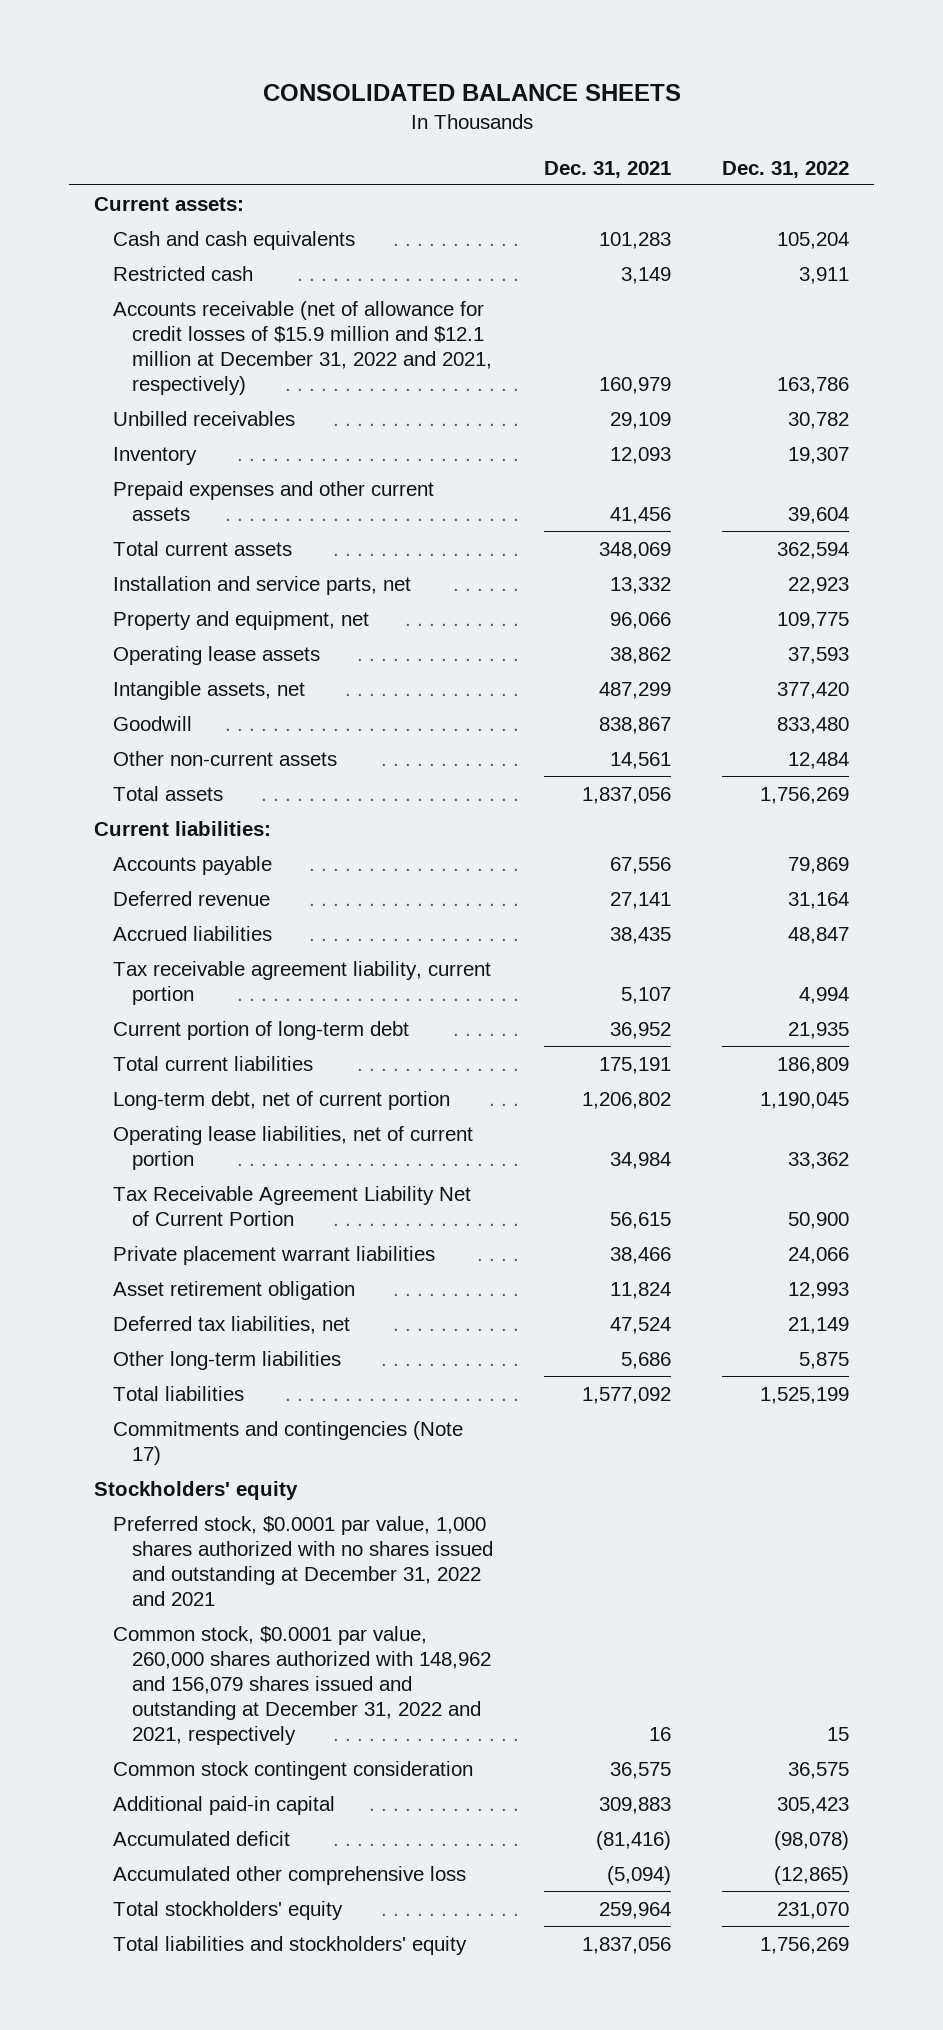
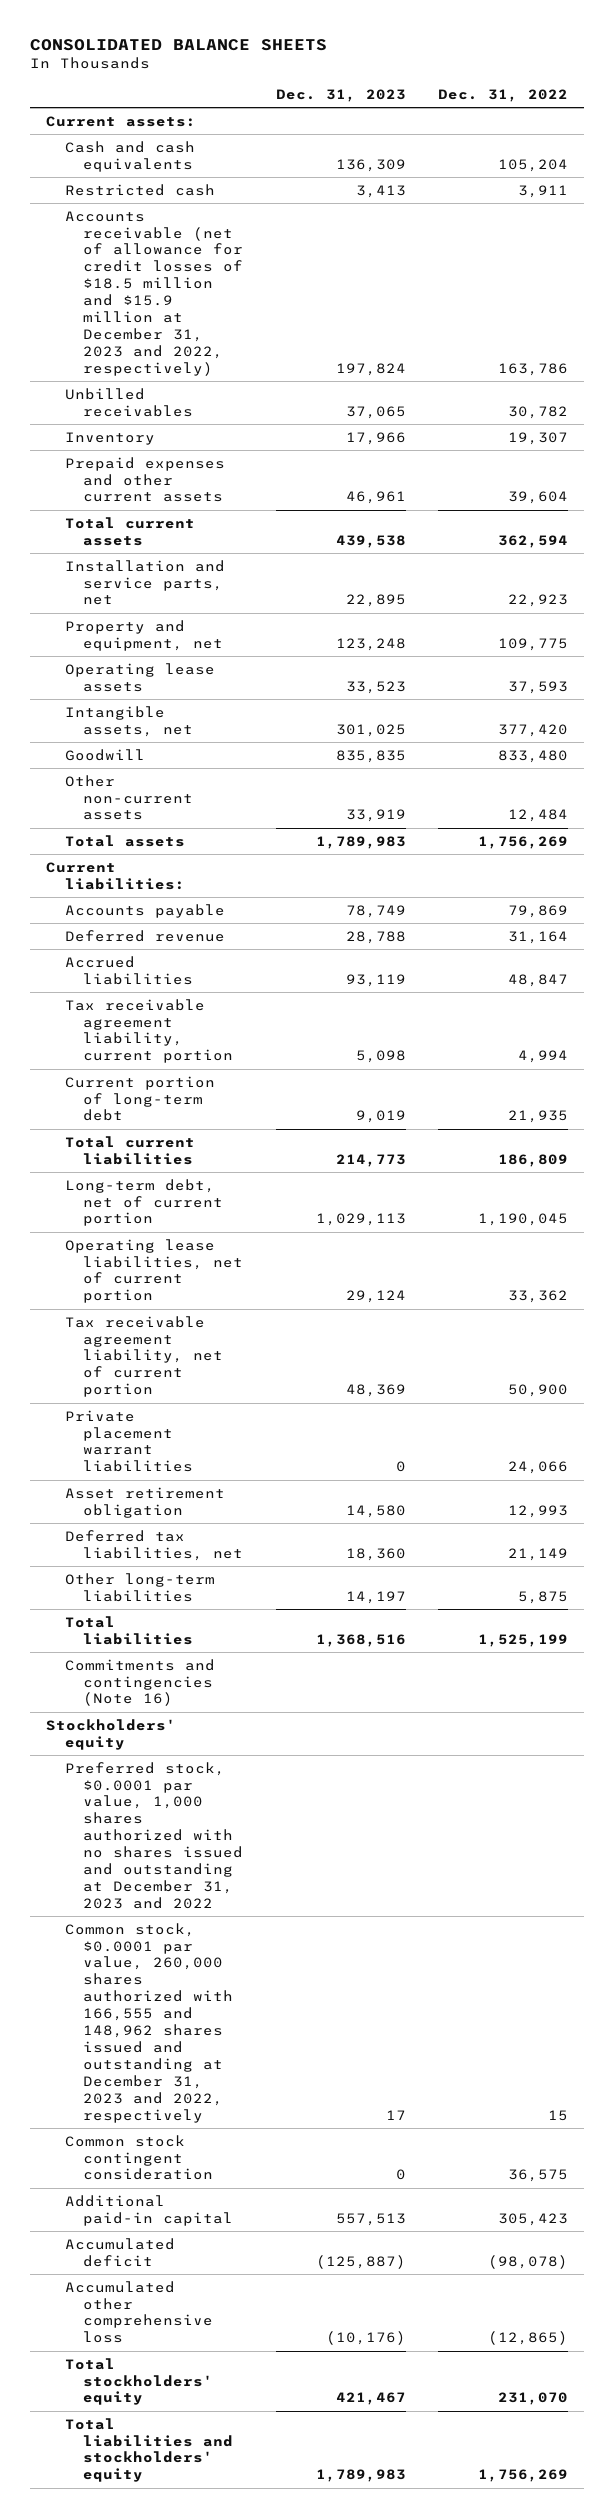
- | Dec. 31, 2021 | Dec. 31, 2022
+ | Dec. 31, 2023 | Dec. 31, 2022
- Accounts receivable (net of allowance for credit losses of $15.9 million and $12.1 million at December 31, 2022 and 2021, respectively) | 160,979 | 163,786
+ Accounts receivable (net of allowance for credit losses of $18.5 million and $15.9 million at December 31, 2023 and 2022, respectively) | 197,824 | 163,786
- Tax Receivable Agreement Liability Net of Current Portion | 56,615 | 50,900
+ Tax receivable agreement liability, net of current portion | 48,369 | 50,900
- Commitments and contingencies (Note 17)
+ Commitments and contingencies (Note 16)
- Preferred stock, $0.0001 par value, 1,000 shares authorized with no shares issued and outstanding at December 31, 2022 and 2021
- Common stock, $0.0001 par value, 260,000 shares authorized with 148,962 and 156,079 shares issued and outstanding at December 31, 2022 and 2021, respectively | 16 | 15
+ Preferred stock, $0.0001 par value, 1,000 shares authorized with no shares issued and outstanding at December 31, 2023 and 2022
+ Common stock, $0.0001 par value, 260,000 shares authorized with 166,555 and 148,962 shares issued and outstanding at December 31, 2023 and 2022, respectively | 17 | 15

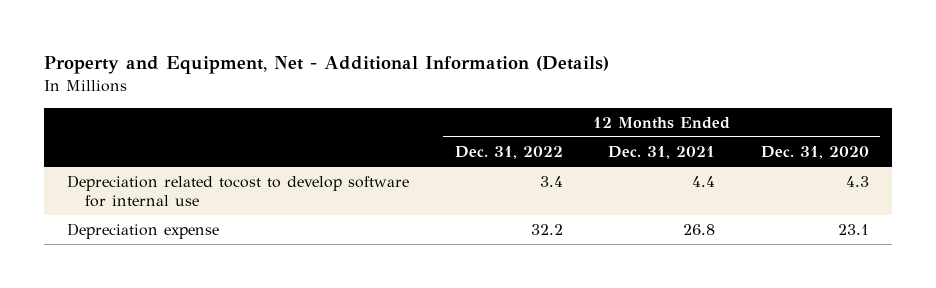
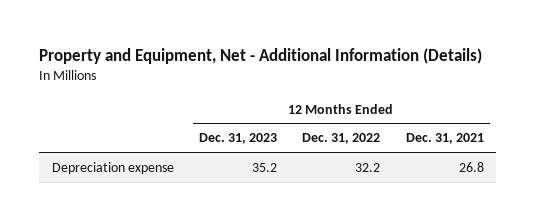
- | 12 Months Ended Dec. 31, 2022 | 12 Months Ended Dec. 31, 2021 | 12 Months Ended Dec. 31, 2020
+ | 12 Months Ended Dec. 31, 2023 | 12 Months Ended Dec. 31, 2022 | 12 Months Ended Dec. 31, 2021
- Depreciation related tocost to develop software for internal use | 3.4 | 4.4 | 4.3

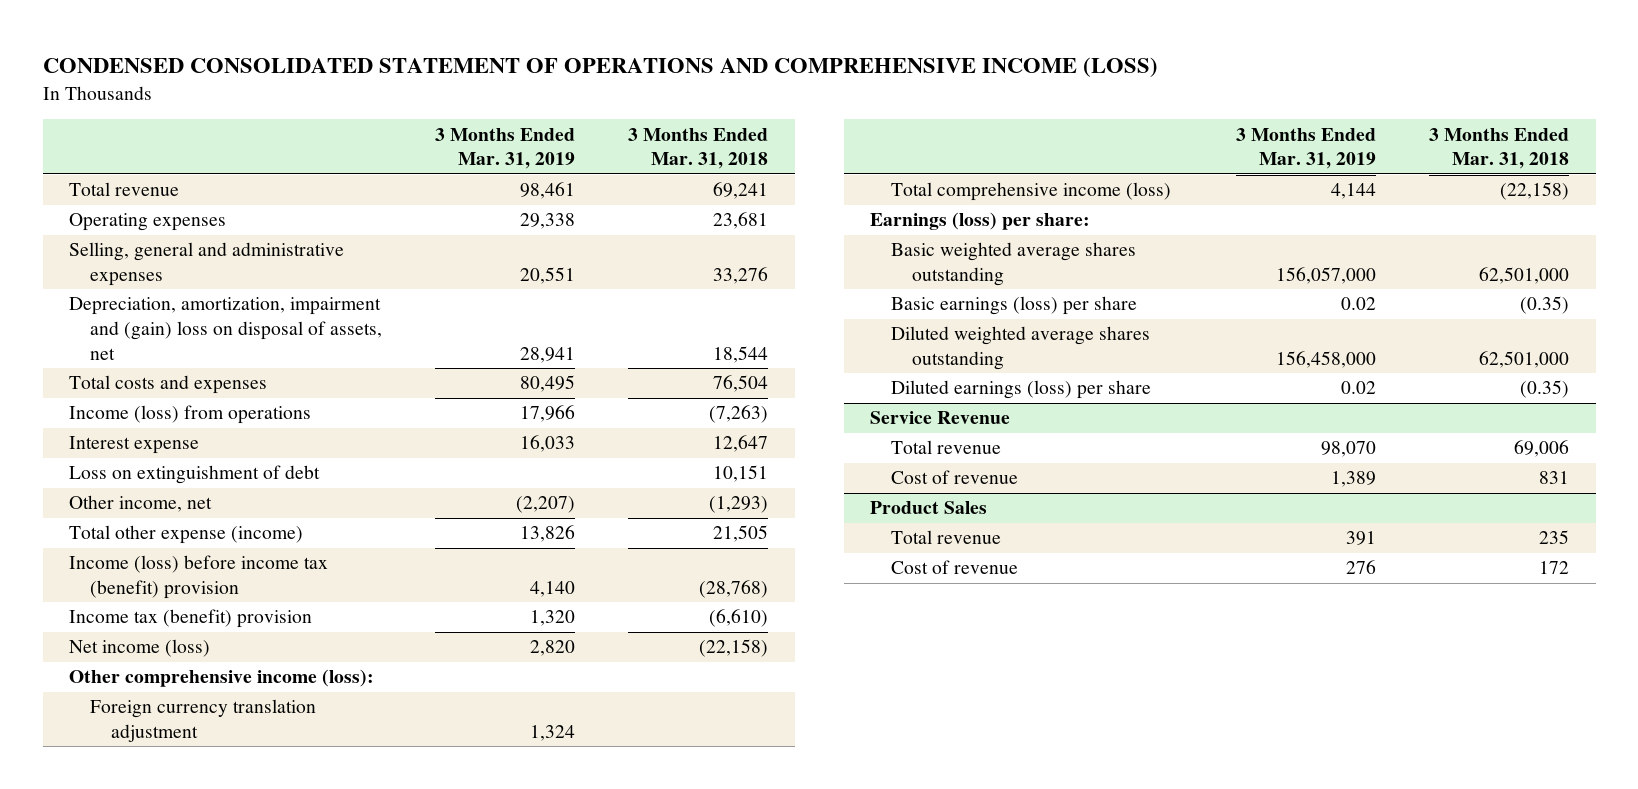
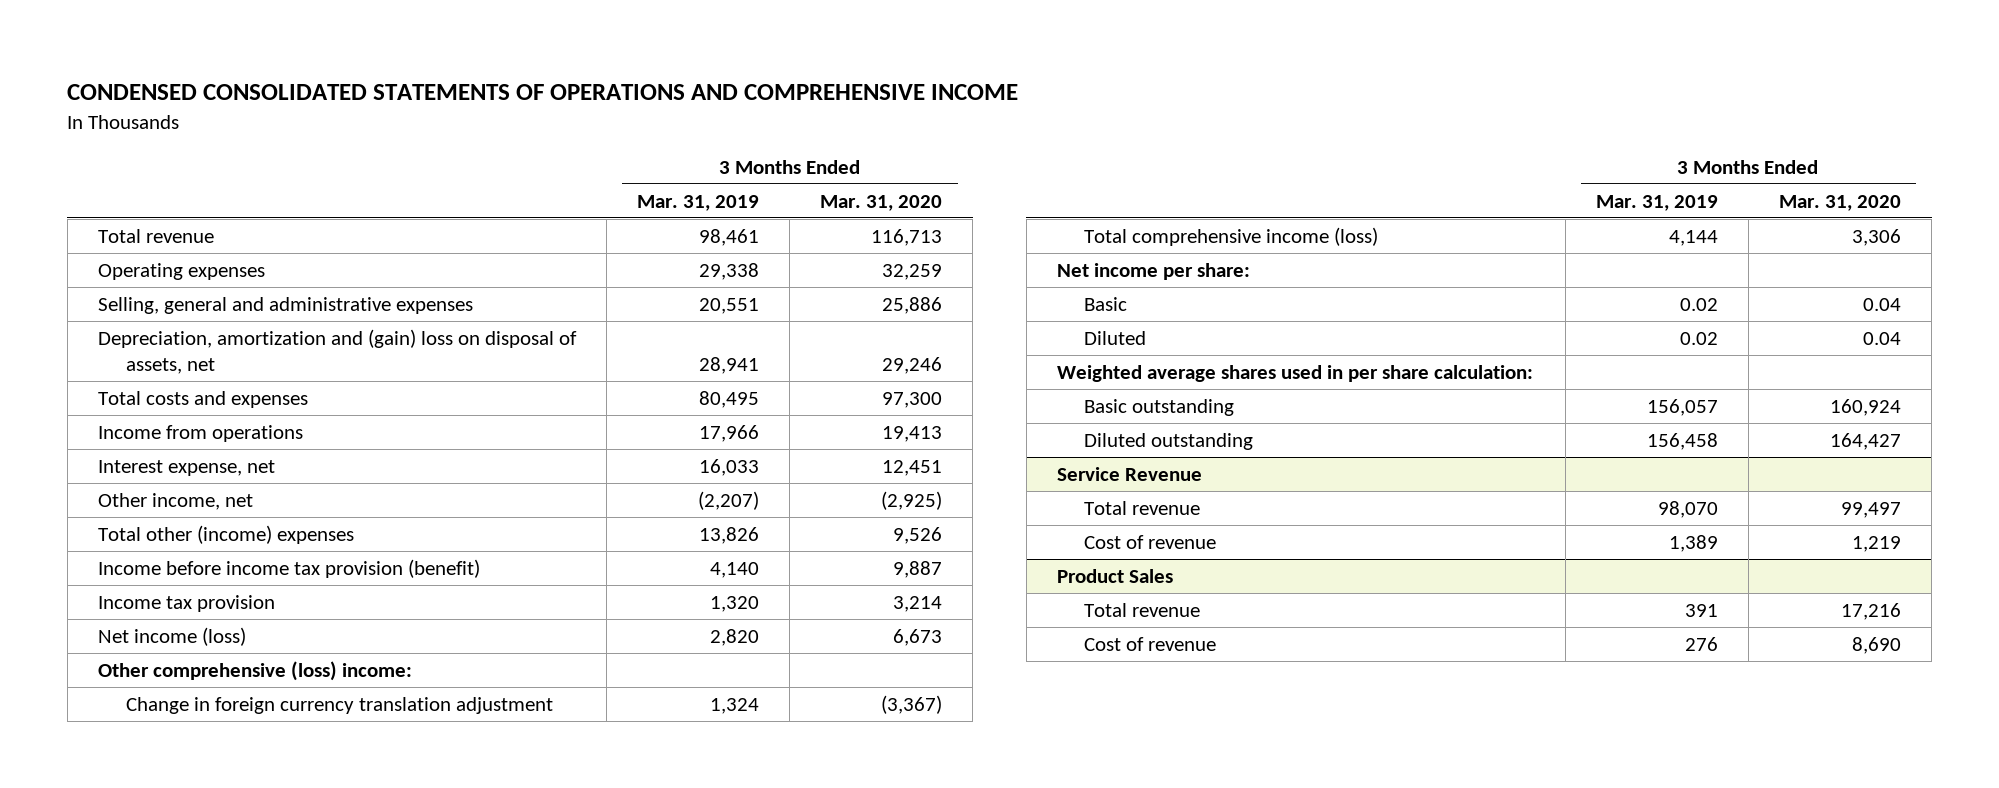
- CONDENSED CONSOLIDATED STATEMENT OF OPERATIONS AND COMPREHENSIVE INCOME (LOSS)
+ CONDENSED CONSOLIDATED STATEMENTS OF OPERATIONS AND COMPREHENSIVE INCOME
- | 3 Months Ended Mar. 31, 2019 | 3 Months Ended Mar. 31, 2018
+ | 3 Months Ended Mar. 31, 2019 | 3 Months Ended Mar. 31, 2020
- Depreciation, amortization, impairment and (gain) loss on disposal of assets, net | 28,941 | 18,544
+ Depreciation, amortization and (gain) loss on disposal of assets, net | 28,941 | 29,246
- Income (loss) from operations | 17,966 | (7,263)
- Interest expense | 16,033 | 12,647
- Loss on extinguishment of debt | | 10,151
+ Income from operations | 17,966 | 19,413
+ Interest expense, net | 16,033 | 12,451
- Total other expense (income) | 13,826 | 21,505
- Income (loss) before income tax (benefit) provision | 4,140 | (28,768)
- Income tax (benefit) provision | 1,320 | (6,610)
+ Total other (income) expenses | 13,826 | 9,526
+ Income before income tax provision (benefit) | 4,140 | 9,887
+ Income tax provision | 1,320 | 3,214
- Other comprehensive income (loss):
- Foreign currency translation adjustment | 1,324 |
+ Other comprehensive (loss) income:
+ Change in foreign currency translation adjustment | 1,324 | (3,367)
- Earnings (loss) per share:
- Basic weighted average shares outstanding | 156,057,000 | 62,501,000
- Basic earnings (loss) per share | 0.02 | (0.35)
- Diluted weighted average shares outstanding | 156,458,000 | 62,501,000
- Diluted earnings (loss) per share | 0.02 | (0.35)
+ Net income per share:
+ Basic | 0.02 | 0.04
+ Diluted | 0.02 | 0.04
+ Weighted average shares used in per share calculation:
+ Basic outstanding | 156,057 | 160,924
+ Diluted outstanding | 156,458 | 164,427

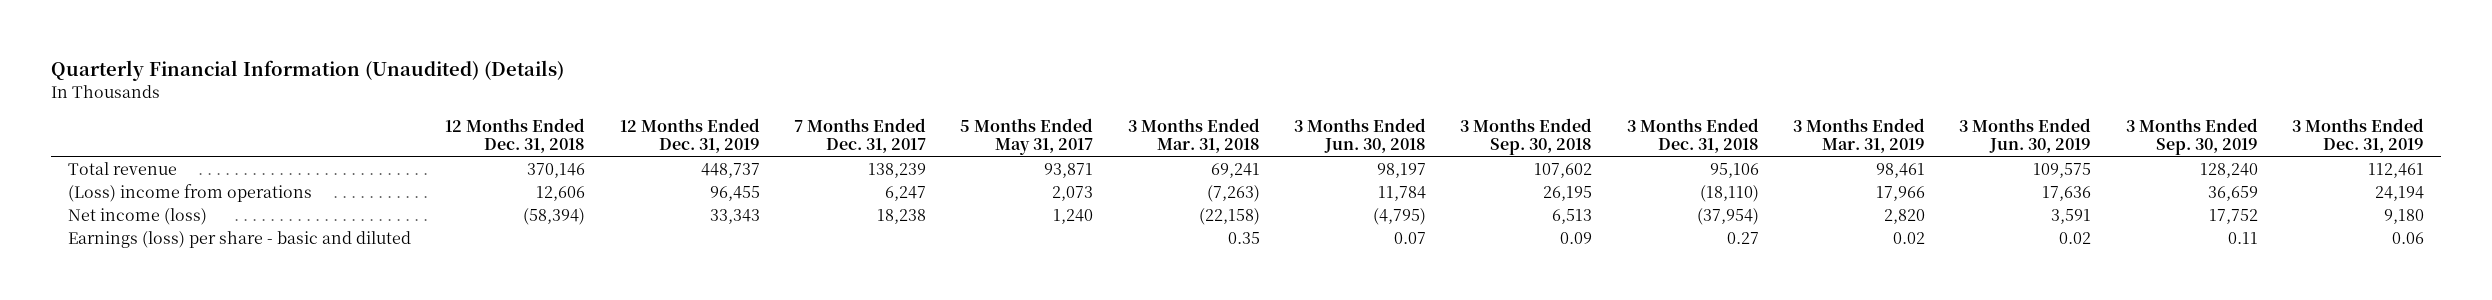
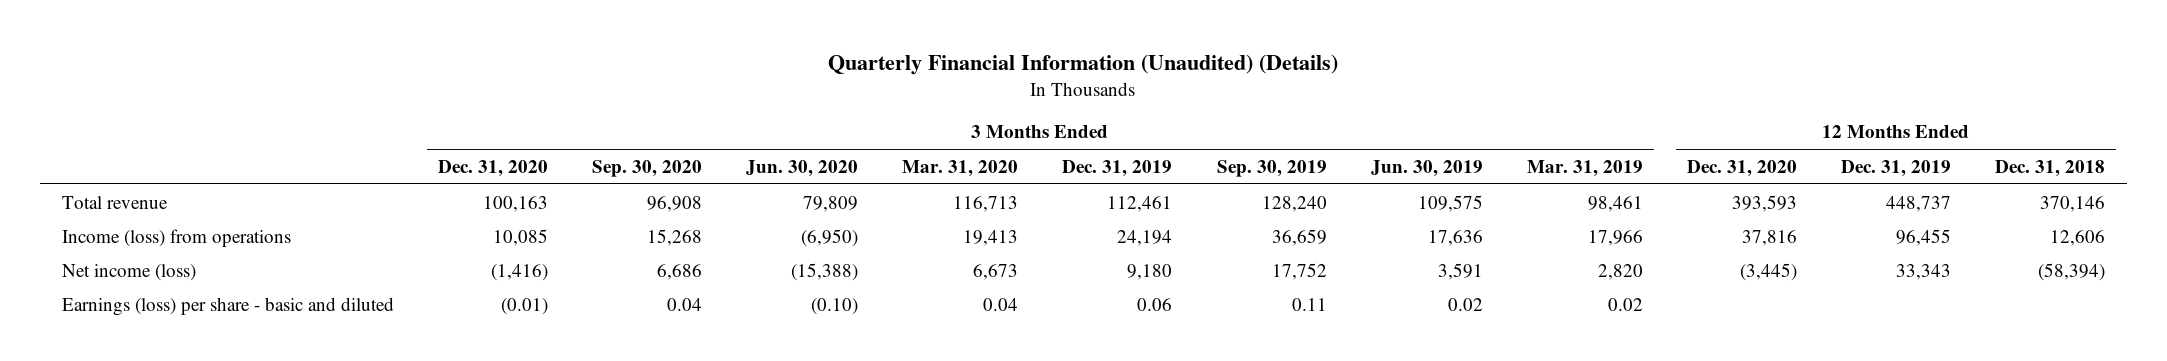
- | 12 Months Ended Dec. 31, 2018 | 12 Months Ended Dec. 31, 2019 | 7 Months Ended Dec. 31, 2017 | 5 Months Ended May 31, 2017 | 3 Months Ended Mar. 31, 2018 | 3 Months Ended Jun. 30, 2018 | 3 Months Ended Sep. 30, 2018 | 3 Months Ended Dec. 31, 2018 | 3 Months Ended Mar. 31, 2019 | 3 Months Ended Jun. 30, 2019 | 3 Months Ended Sep. 30, 2019 | 3 Months Ended Dec. 31, 2019
+ | 3 Months Ended Dec. 31, 2020 | 3 Months Ended Sep. 30, 2020 | 3 Months Ended Jun. 30, 2020 | 3 Months Ended Mar. 31, 2020 | 3 Months Ended Dec. 31, 2019 | 3 Months Ended Sep. 30, 2019 | 3 Months Ended Jun. 30, 2019 | 3 Months Ended Mar. 31, 2019 | 12 Months Ended Dec. 31, 2020 | 12 Months Ended Dec. 31, 2019 | 12 Months Ended Dec. 31, 2018
- (Loss) income from operations | 12,606 | 96,455 | 6,247 | 2,073 | (7,263) | 11,784 | 26,195 | (18,110) | 17,966 | 17,636 | 36,659 | 24,194
+ Income (loss) from operations | 10,085 | 15,268 | (6,950) | 19,413 | 24,194 | 36,659 | 17,636 | 17,966 | 37,816 | 96,455 | 12,606

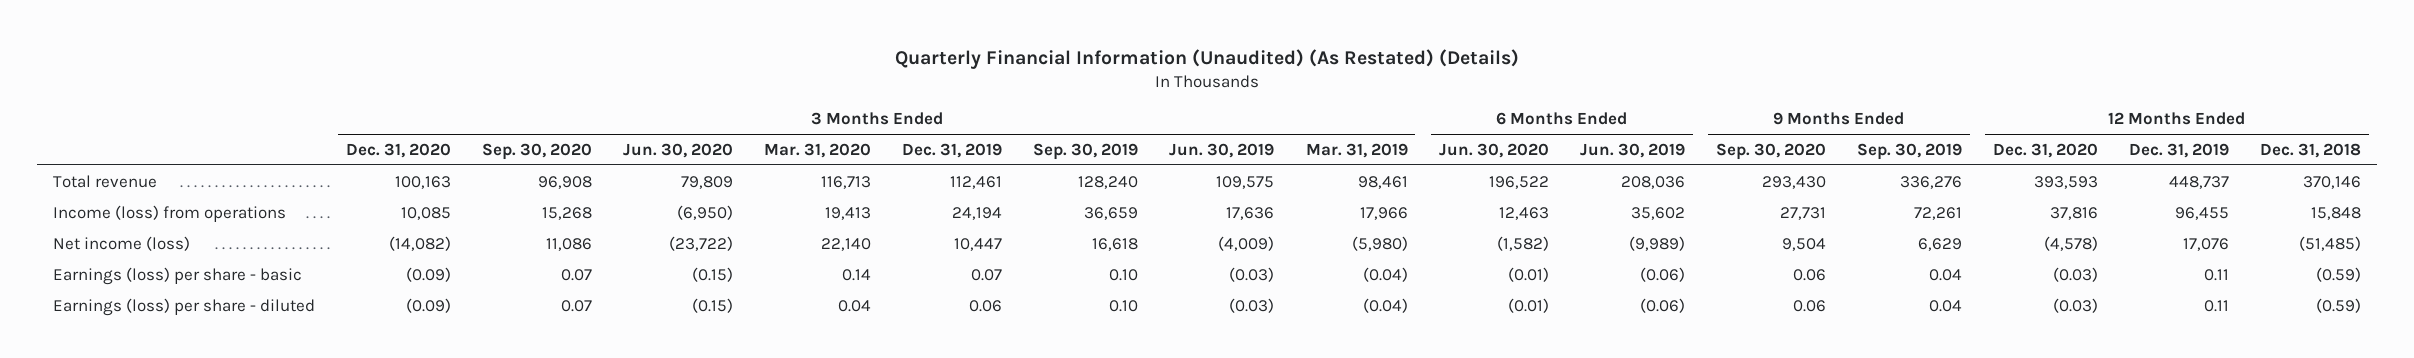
- Quarterly Financial Information (Unaudited) (Details)
+ Quarterly Financial Information (Unaudited) (As Restated) (Details)
- | 3 Months Ended Dec. 31, 2020 | 3 Months Ended Sep. 30, 2020 | 3 Months Ended Jun. 30, 2020 | 3 Months Ended Mar. 31, 2020 | 3 Months Ended Dec. 31, 2019 | 3 Months Ended Sep. 30, 2019 | 3 Months Ended Jun. 30, 2019 | 3 Months Ended Mar. 31, 2019 | 12 Months Ended Dec. 31, 2020 | 12 Months Ended Dec. 31, 2019 | 12 Months Ended Dec. 31, 2018
+ | 3 Months Ended Dec. 31, 2020 | 3 Months Ended Sep. 30, 2020 | 3 Months Ended Jun. 30, 2020 | 3 Months Ended Mar. 31, 2020 | 3 Months Ended Dec. 31, 2019 | 3 Months Ended Sep. 30, 2019 | 3 Months Ended Jun. 30, 2019 | 3 Months Ended Mar. 31, 2019 | 6 Months Ended Jun. 30, 2020 | 6 Months Ended Jun. 30, 2019 | 9 Months Ended Sep. 30, 2020 | 9 Months Ended Sep. 30, 2019 | 12 Months Ended Dec. 31, 2020 | 12 Months Ended Dec. 31, 2019 | 12 Months Ended Dec. 31, 2018
- Income (loss) from operations | 10,085 | 15,268 | (6,950) | 19,413 | 24,194 | 36,659 | 17,636 | 17,966 | 37,816 | 96,455 | 12,606
- Net income (loss) | (1,416) | 6,686 | (15,388) | 6,673 | 9,180 | 17,752 | 3,591 | 2,820 | (3,445) | 33,343 | (58,394)
- Earnings (loss) per share - basic and diluted | (0.01) | 0.04 | (0.10) | 0.04 | 0.06 | 0.11 | 0.02 | 0.02 | | |
+ Income (loss) from operations | 10,085 | 15,268 | (6,950) | 19,413 | 24,194 | 36,659 | 17,636 | 17,966 | 12,463 | 35,602 | 27,731 | 72,261 | 37,816 | 96,455 | 15,848
+ Net income (loss) | (14,082) | 11,086 | (23,722) | 22,140 | 10,447 | 16,618 | (4,009) | (5,980) | (1,582) | (9,989) | 9,504 | 6,629 | (4,578) | 17,076 | (51,485)
+ Earnings (loss) per share - basic | (0.09) | 0.07 | (0.15) | 0.14 | 0.07 | 0.10 | (0.03) | (0.04) | (0.01) | (0.06) | 0.06 | 0.04 | (0.03) | 0.11 | (0.59)
+ Earnings (loss) per share - diluted | (0.09) | 0.07 | (0.15) | 0.04 | 0.06 | 0.10 | (0.03) | (0.04) | (0.01) | (0.06) | 0.06 | 0.04 | (0.03) | 0.11 | (0.59)

